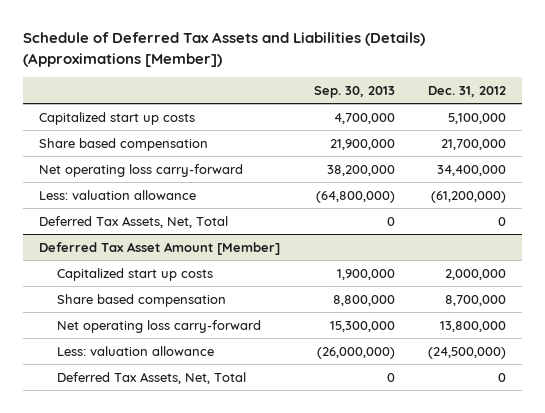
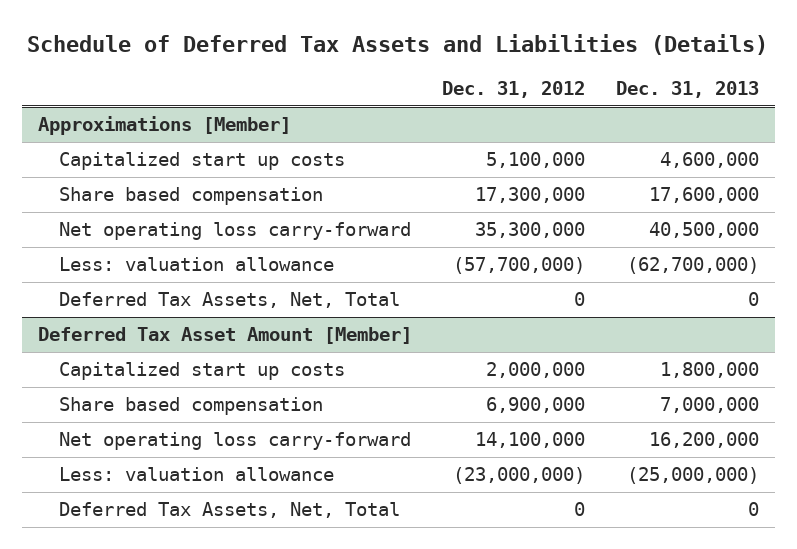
- Schedule of Deferred Tax Assets and Liabilities (Details) (Approximations [Member])
+ Schedule of Deferred Tax Assets and Liabilities (Details)
- | Sep. 30, 2013 | Dec. 31, 2012
+ | Dec. 31, 2012 | Dec. 31, 2013
+ Approximations [Member]
- Share based compensation | 21,900,000 | 21,700,000
- Net operating loss carry-forward | 38,200,000 | 34,400,000
- Less: valuation allowance | (64,800,000) | (61,200,000)
+ Share based compensation | 17,300,000 | 17,600,000
+ Net operating loss carry-forward | 35,300,000 | 40,500,000
+ Less: valuation allowance | (57,700,000) | (62,700,000)
@ Deferred Tax Asset Amount [Member]
- Share based compensation | 8,800,000 | 8,700,000
- Net operating loss carry-forward | 15,300,000 | 13,800,000
- Less: valuation allowance | (26,000,000) | (24,500,000)
+ Share based compensation | 6,900,000 | 7,000,000
+ Net operating loss carry-forward | 14,100,000 | 16,200,000
+ Less: valuation allowance | (23,000,000) | (25,000,000)

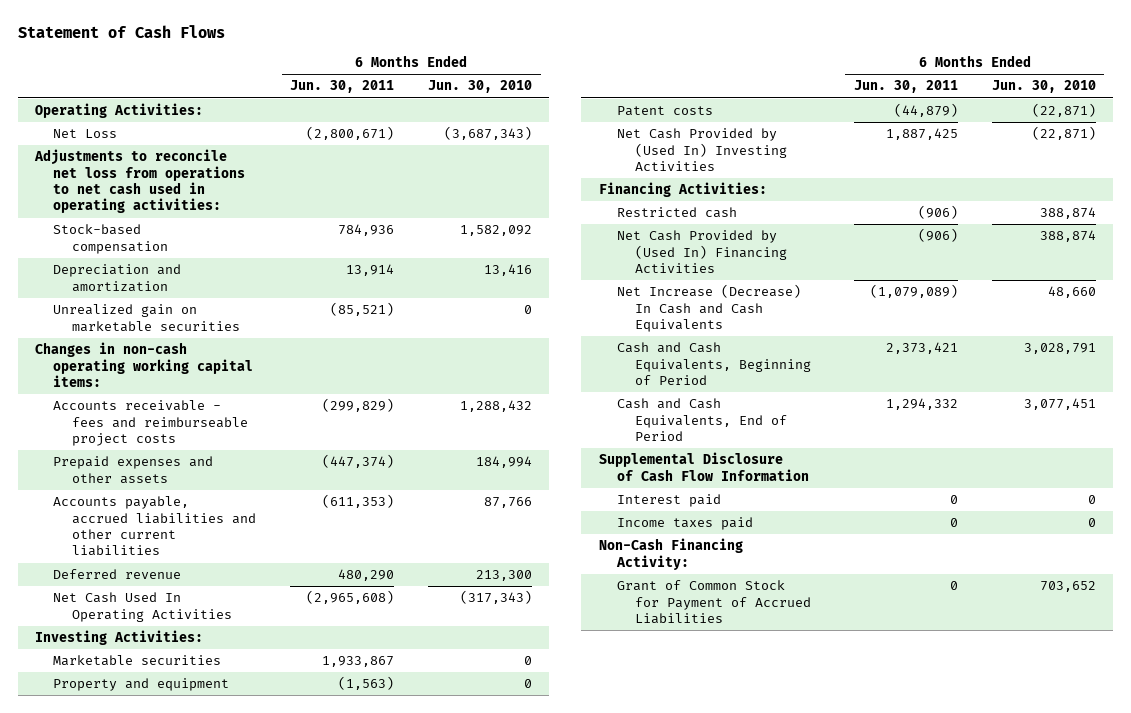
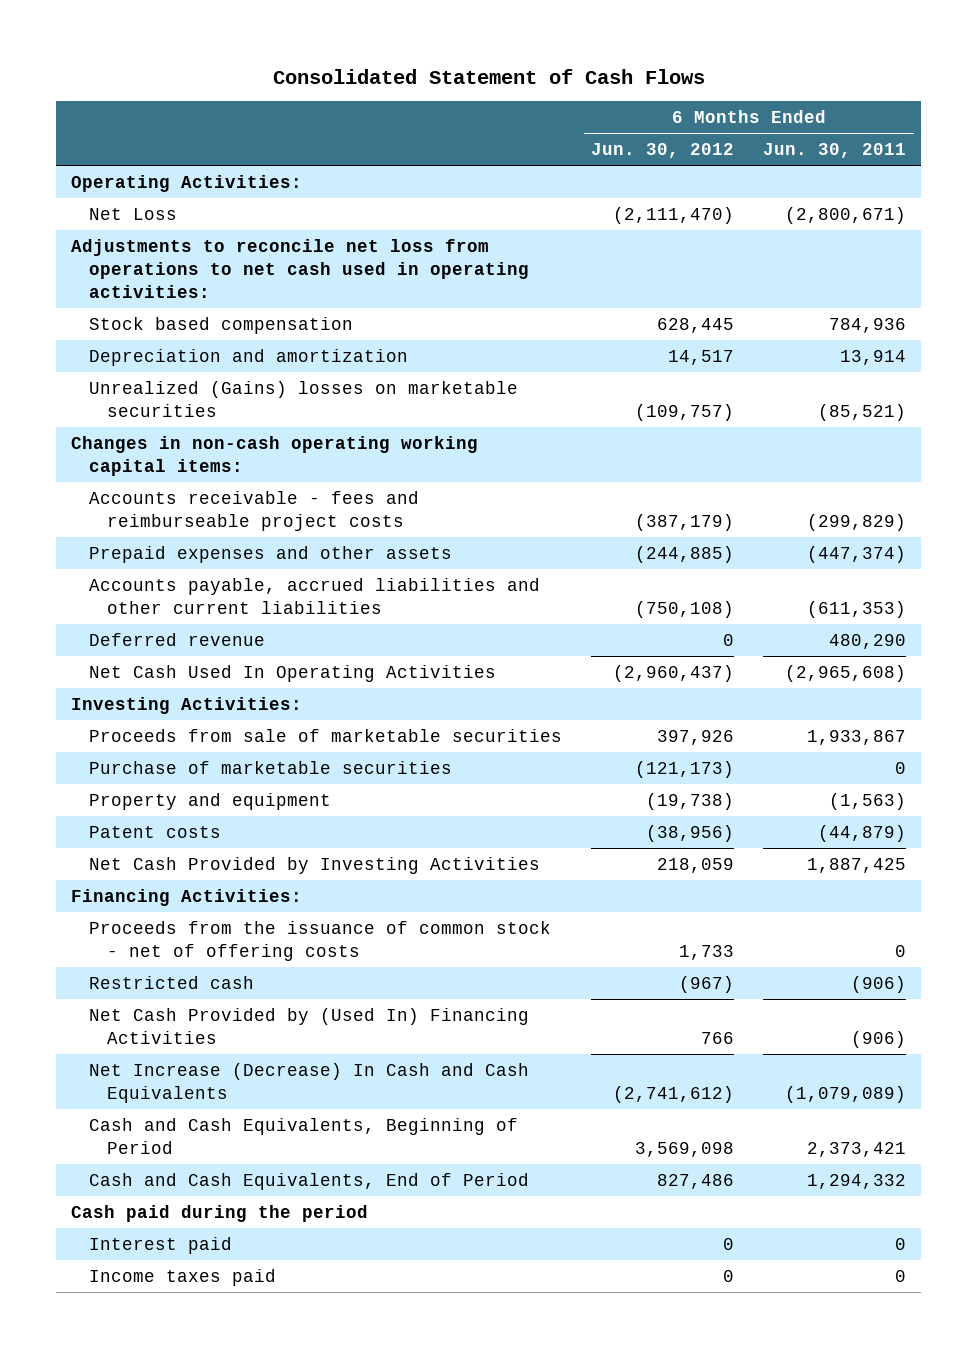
- Statement of Cash Flows
+ Consolidated Statement of Cash Flows
- | 6 Months Ended Jun. 30, 2011 | 6 Months Ended Jun. 30, 2010
+ | 6 Months Ended Jun. 30, 2012 | 6 Months Ended Jun. 30, 2011
- Stock-based compensation | 784,936 | 1,582,092
+ Stock based compensation | 628,445 | 784,936
- Unrealized gain on marketable securities | (85,521) | 0
+ Unrealized (Gains) losses on marketable securities | (109,757) | (85,521)
- Marketable securities | 1,933,867 | 0
+ Proceeds from sale of marketable securities | 397,926 | 1,933,867
+ Purchase of marketable securities | (121,173) | 0
- Net Cash Provided by (Used In) Investing Activities | 1,887,425 | (22,871)
+ Net Cash Provided by Investing Activities | 218,059 | 1,887,425
+ Proceeds from the issuance of common stock - net of offering costs | 1,733 | 0
- Supplemental Disclosure of Cash Flow Information
+ Cash paid during the period
- Non-Cash Financing Activity:
- Grant of Common Stock for Payment of Accrued Liabilities | 0 | 703,652

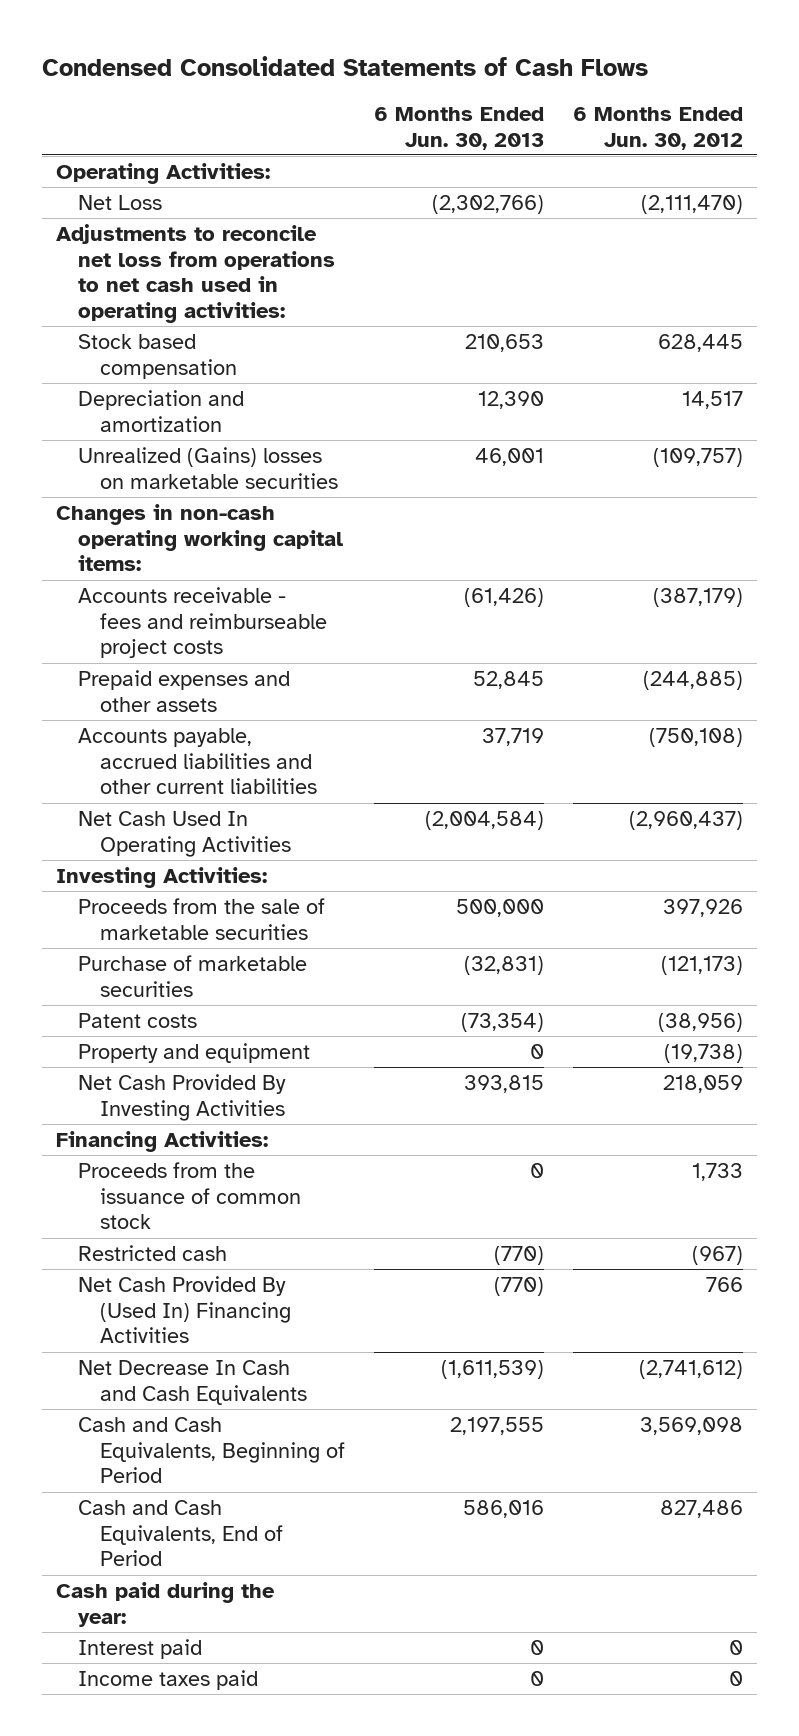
- Consolidated Statement of Cash Flows
+ Condensed Consolidated Statements of Cash Flows
- | 6 Months Ended Jun. 30, 2012 | 6 Months Ended Jun. 30, 2011
+ | 6 Months Ended Jun. 30, 2013 | 6 Months Ended Jun. 30, 2012
- Deferred revenue | 0 | 480,290
- Proceeds from sale of marketable securities | 397,926 | 1,933,867
+ Proceeds from the sale of marketable securities | 500,000 | 397,926
- Net Cash Provided by Investing Activities | 218,059 | 1,887,425
moved down: Property and equipment | 0 | (19,738)
+ Net Cash Provided By Investing Activities | 393,815 | 218,059
- Proceeds from the issuance of common stock - net of offering costs | 1,733 | 0
+ Proceeds from the issuance of common stock | 0 | 1,733
- Net Cash Provided by (Used In) Financing Activities | 766 | (906)
- Net Increase (Decrease) In Cash and Cash Equivalents | (2,741,612) | (1,079,089)
+ Net Cash Provided By (Used In) Financing Activities | (770) | 766
+ Net Decrease In Cash and Cash Equivalents | (1,611,539) | (2,741,612)
- Cash paid during the period
+ Cash paid during the year:

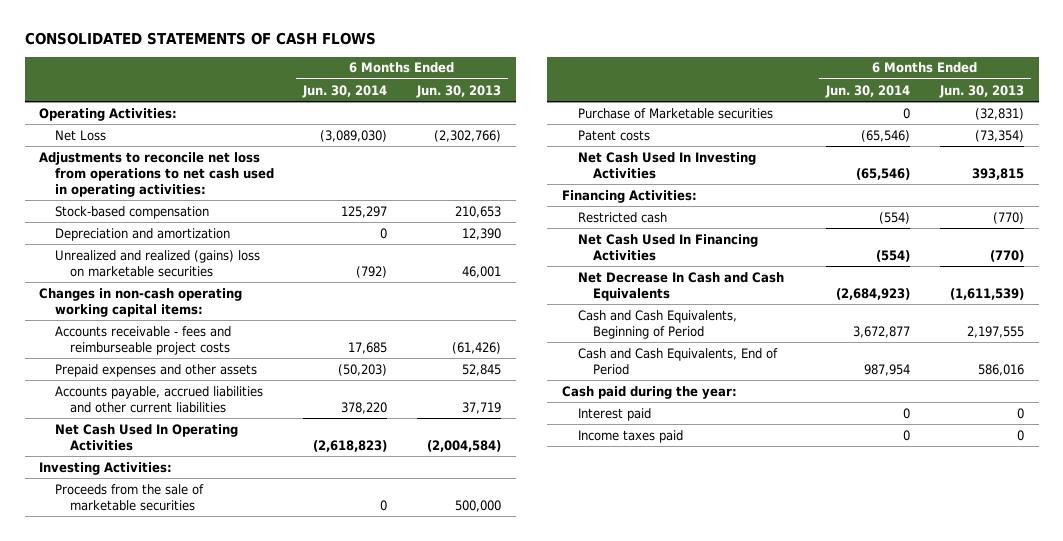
- Condensed Consolidated Statements of Cash Flows
+ CONSOLIDATED STATEMENTS OF CASH FLOWS
- | 6 Months Ended Jun. 30, 2013 | 6 Months Ended Jun. 30, 2012
+ | 6 Months Ended Jun. 30, 2014 | 6 Months Ended Jun. 30, 2013
- Stock based compensation | 210,653 | 628,445
+ Stock-based compensation | 125,297 | 210,653
- Unrealized (Gains) losses on marketable securities | 46,001 | (109,757)
+ Unrealized and realized (gains) loss on marketable securities | (792) | 46,001
- Purchase of marketable securities | (32,831) | (121,173)
+ Purchase of Marketable securities | 0 | (32,831)
- Property and equipment | 0 | (19,738)
- Net Cash Provided By Investing Activities | 393,815 | 218,059
+ Net Cash Used In Investing Activities | (65,546) | 393,815
- Proceeds from the issuance of common stock | 0 | 1,733
- Net Cash Provided By (Used In) Financing Activities | (770) | 766
+ Net Cash Used In Financing Activities | (554) | (770)

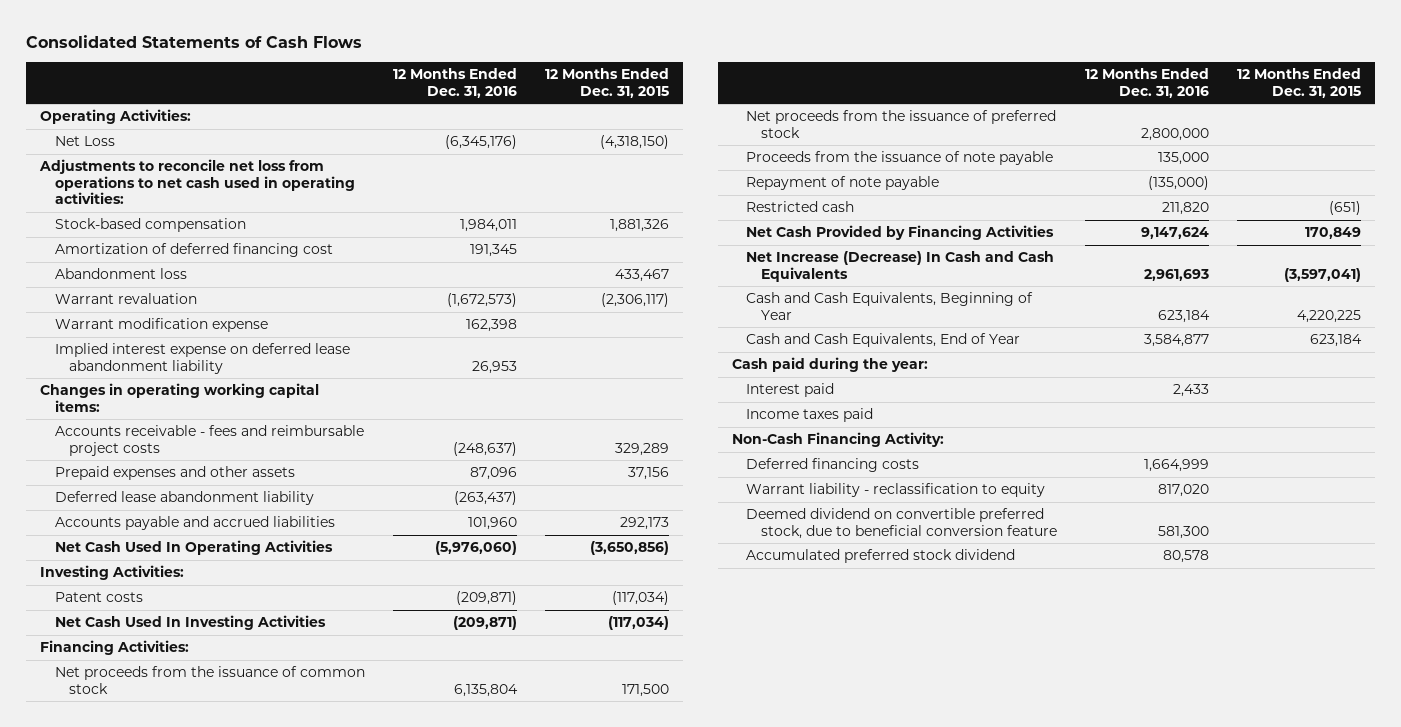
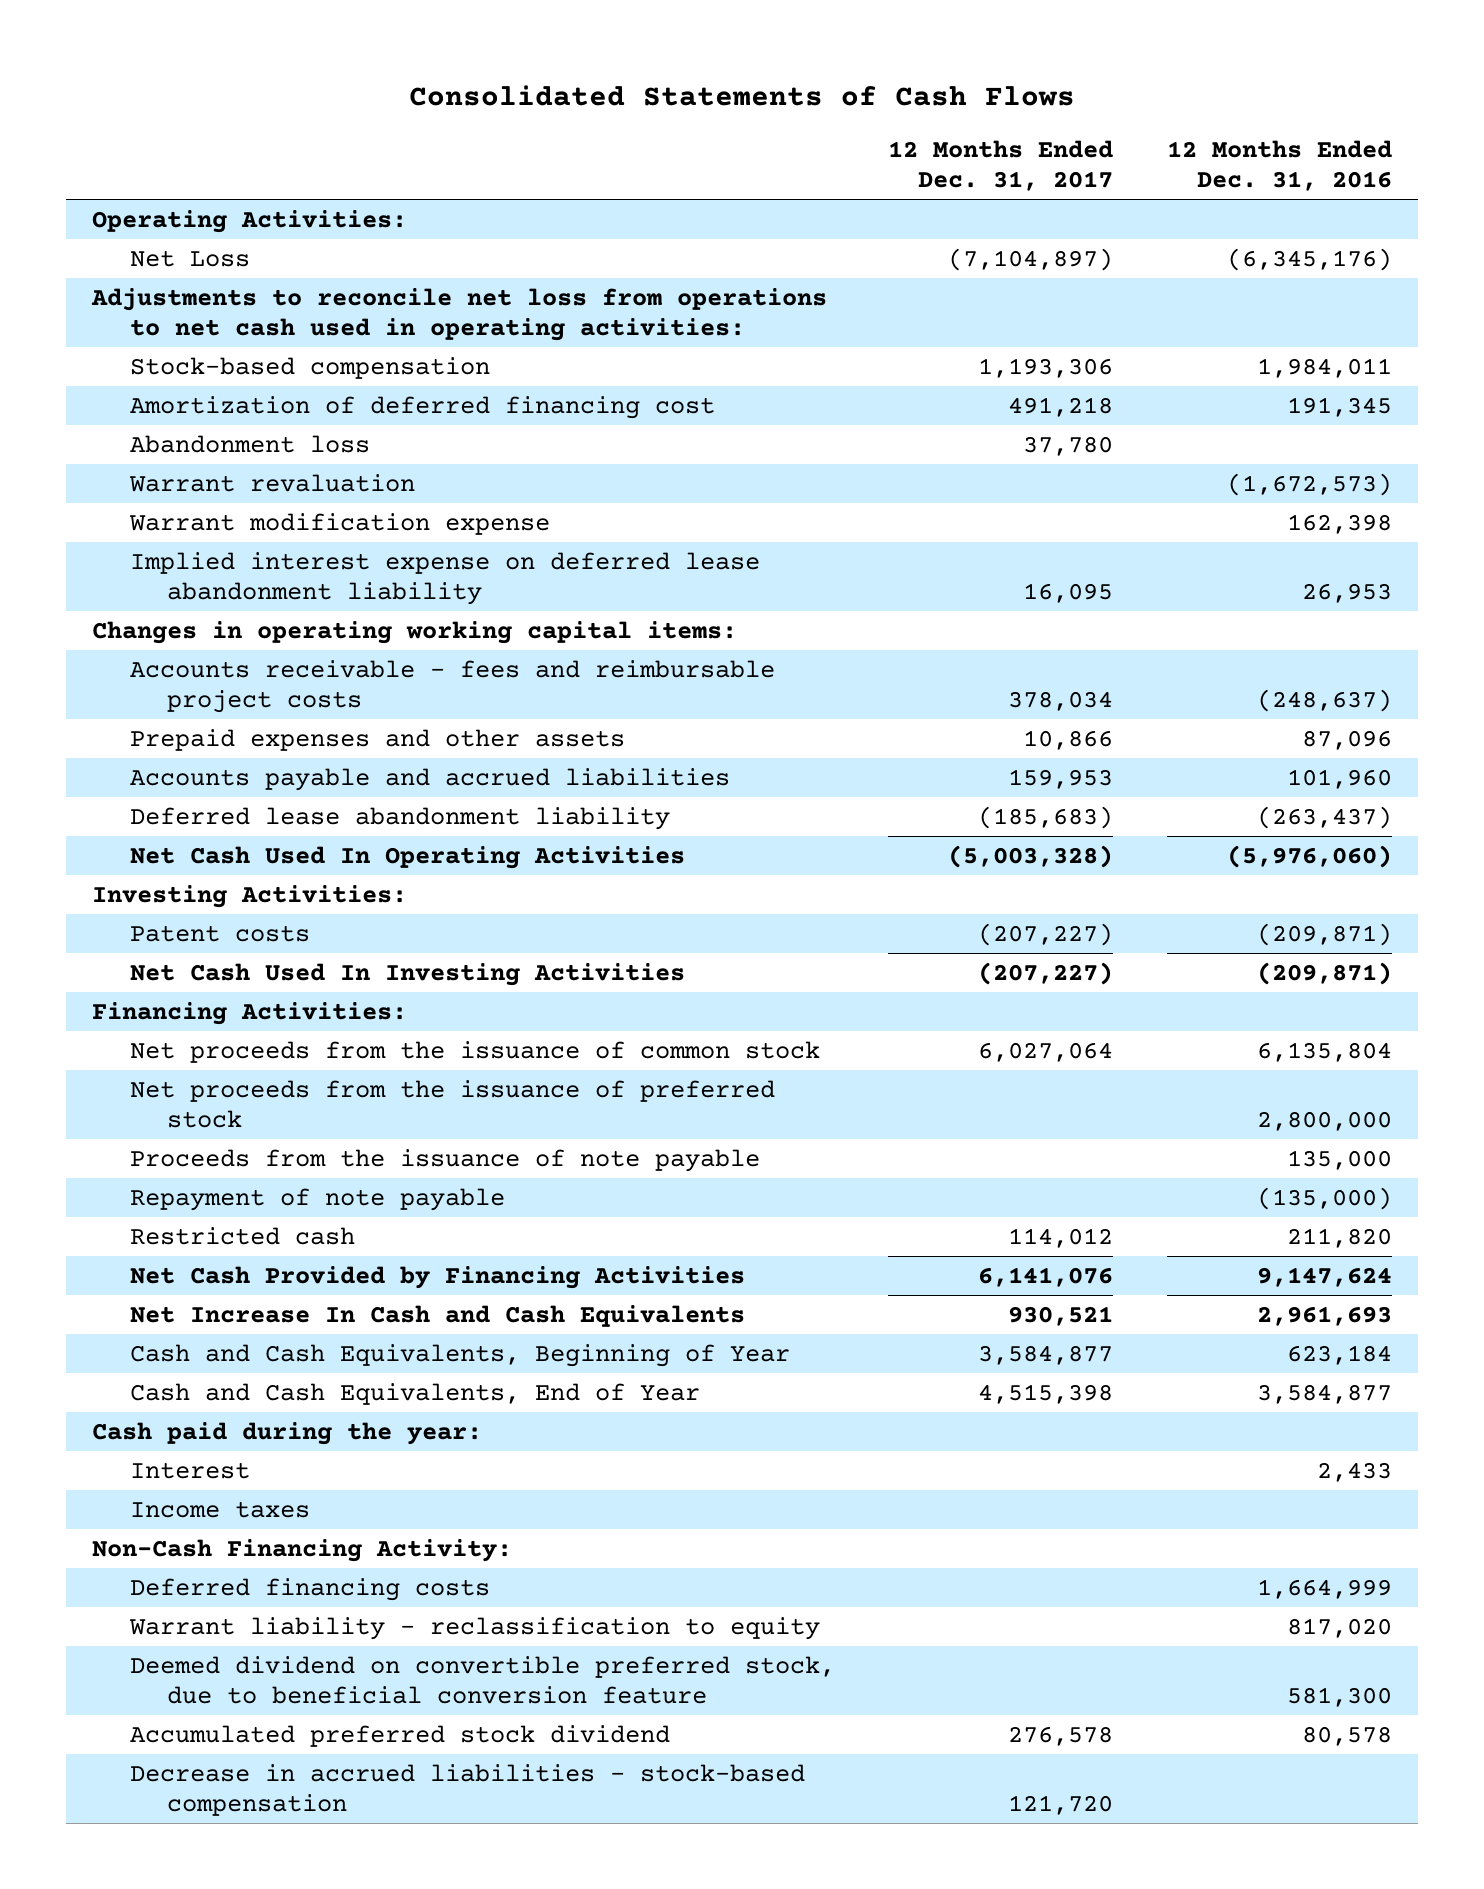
- | 12 Months Ended Dec. 31, 2016 | 12 Months Ended Dec. 31, 2015
+ | 12 Months Ended Dec. 31, 2017 | 12 Months Ended Dec. 31, 2016
moved down: Deferred lease abandonment liability | (185,683) | (263,437)
- Net Increase (Decrease) In Cash and Cash Equivalents | 2,961,693 | (3,597,041)
+ Net Increase In Cash and Cash Equivalents | 930,521 | 2,961,693
- Interest paid | 2,433 |
- Income taxes paid
+ Interest | | 2,433
+ Income taxes
+ Decrease in accrued liabilities - stock-based compensation | 121,720 |

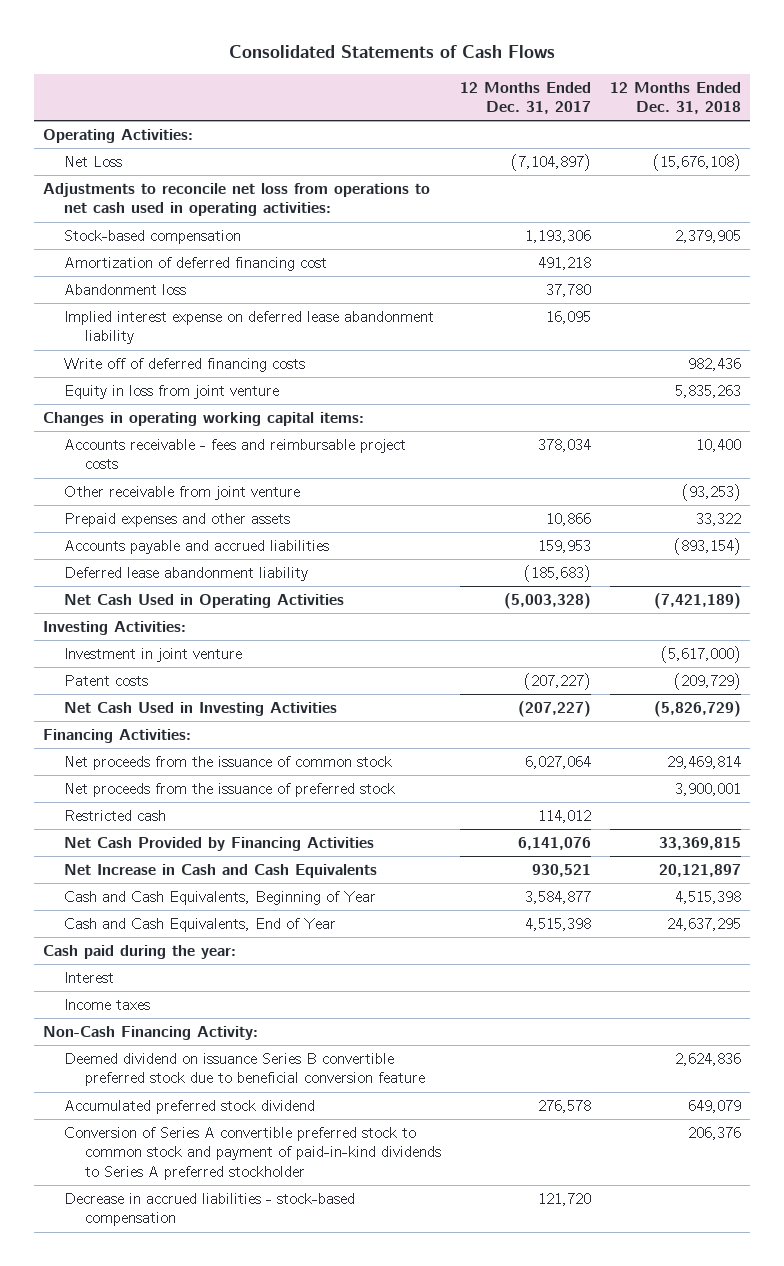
- | 12 Months Ended Dec. 31, 2017 | 12 Months Ended Dec. 31, 2016
+ | 12 Months Ended Dec. 31, 2017 | 12 Months Ended Dec. 31, 2018
- Warrant revaluation | | (1,672,573)
- Warrant modification expense | | 162,398
+ Write off of deferred financing costs | | 982,436
+ Equity in loss from joint venture | | 5,835,263
+ Other receivable from joint venture | | (93,253)
- Net Cash Used In Operating Activities | (5,003,328) | (5,976,060)
+ Net Cash Used in Operating Activities | (5,003,328) | (7,421,189)
+ Investment in joint venture | | (5,617,000)
- Net Cash Used In Investing Activities | (207,227) | (209,871)
+ Net Cash Used in Investing Activities | (207,227) | (5,826,729)
- Proceeds from the issuance of note payable | | 135,000
- Repayment of note payable | | (135,000)
- Net Increase In Cash and Cash Equivalents | 930,521 | 2,961,693
+ Net Increase in Cash and Cash Equivalents | 930,521 | 20,121,897
- Deferred financing costs | | 1,664,999
- Warrant liability - reclassification to equity | | 817,020
- Deemed dividend on convertible preferred stock, due to beneficial conversion feature | | 581,300
+ Deemed dividend on issuance Series B convertible preferred stock due to beneficial conversion feature | | 2,624,836
+ Conversion of Series A convertible preferred stock to common stock and payment of paid-in-kind dividends to Series A preferred stockholder | | 206,376

